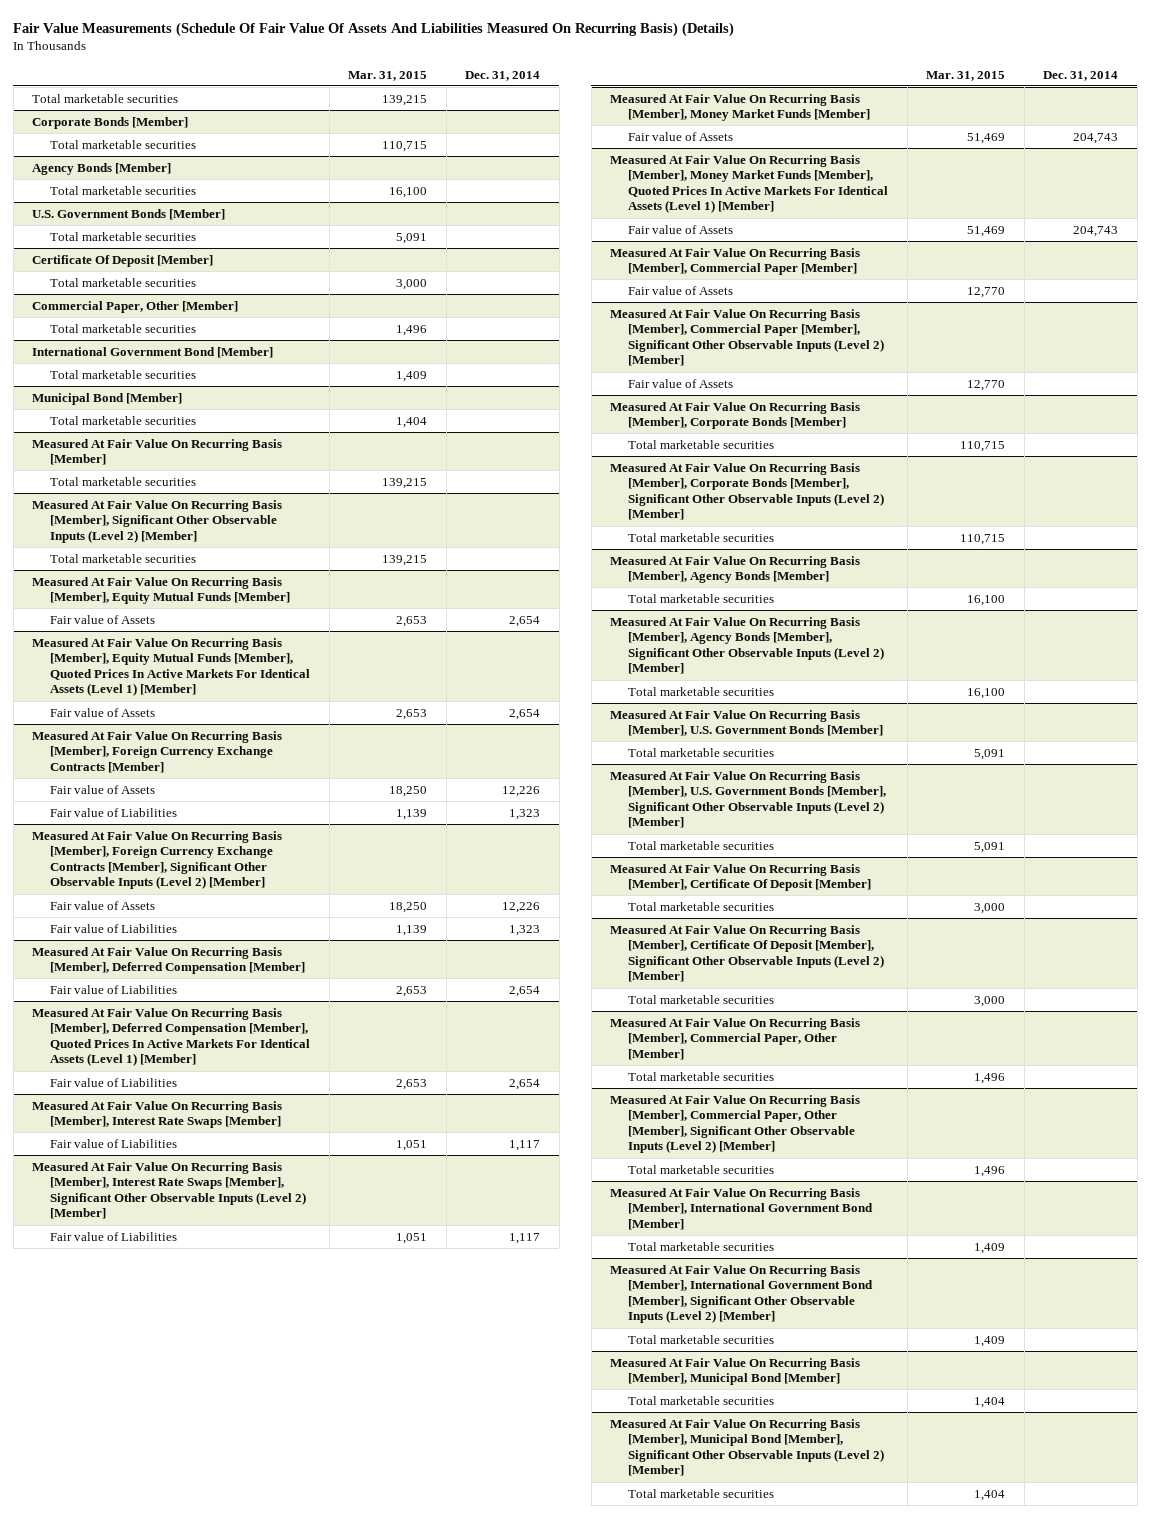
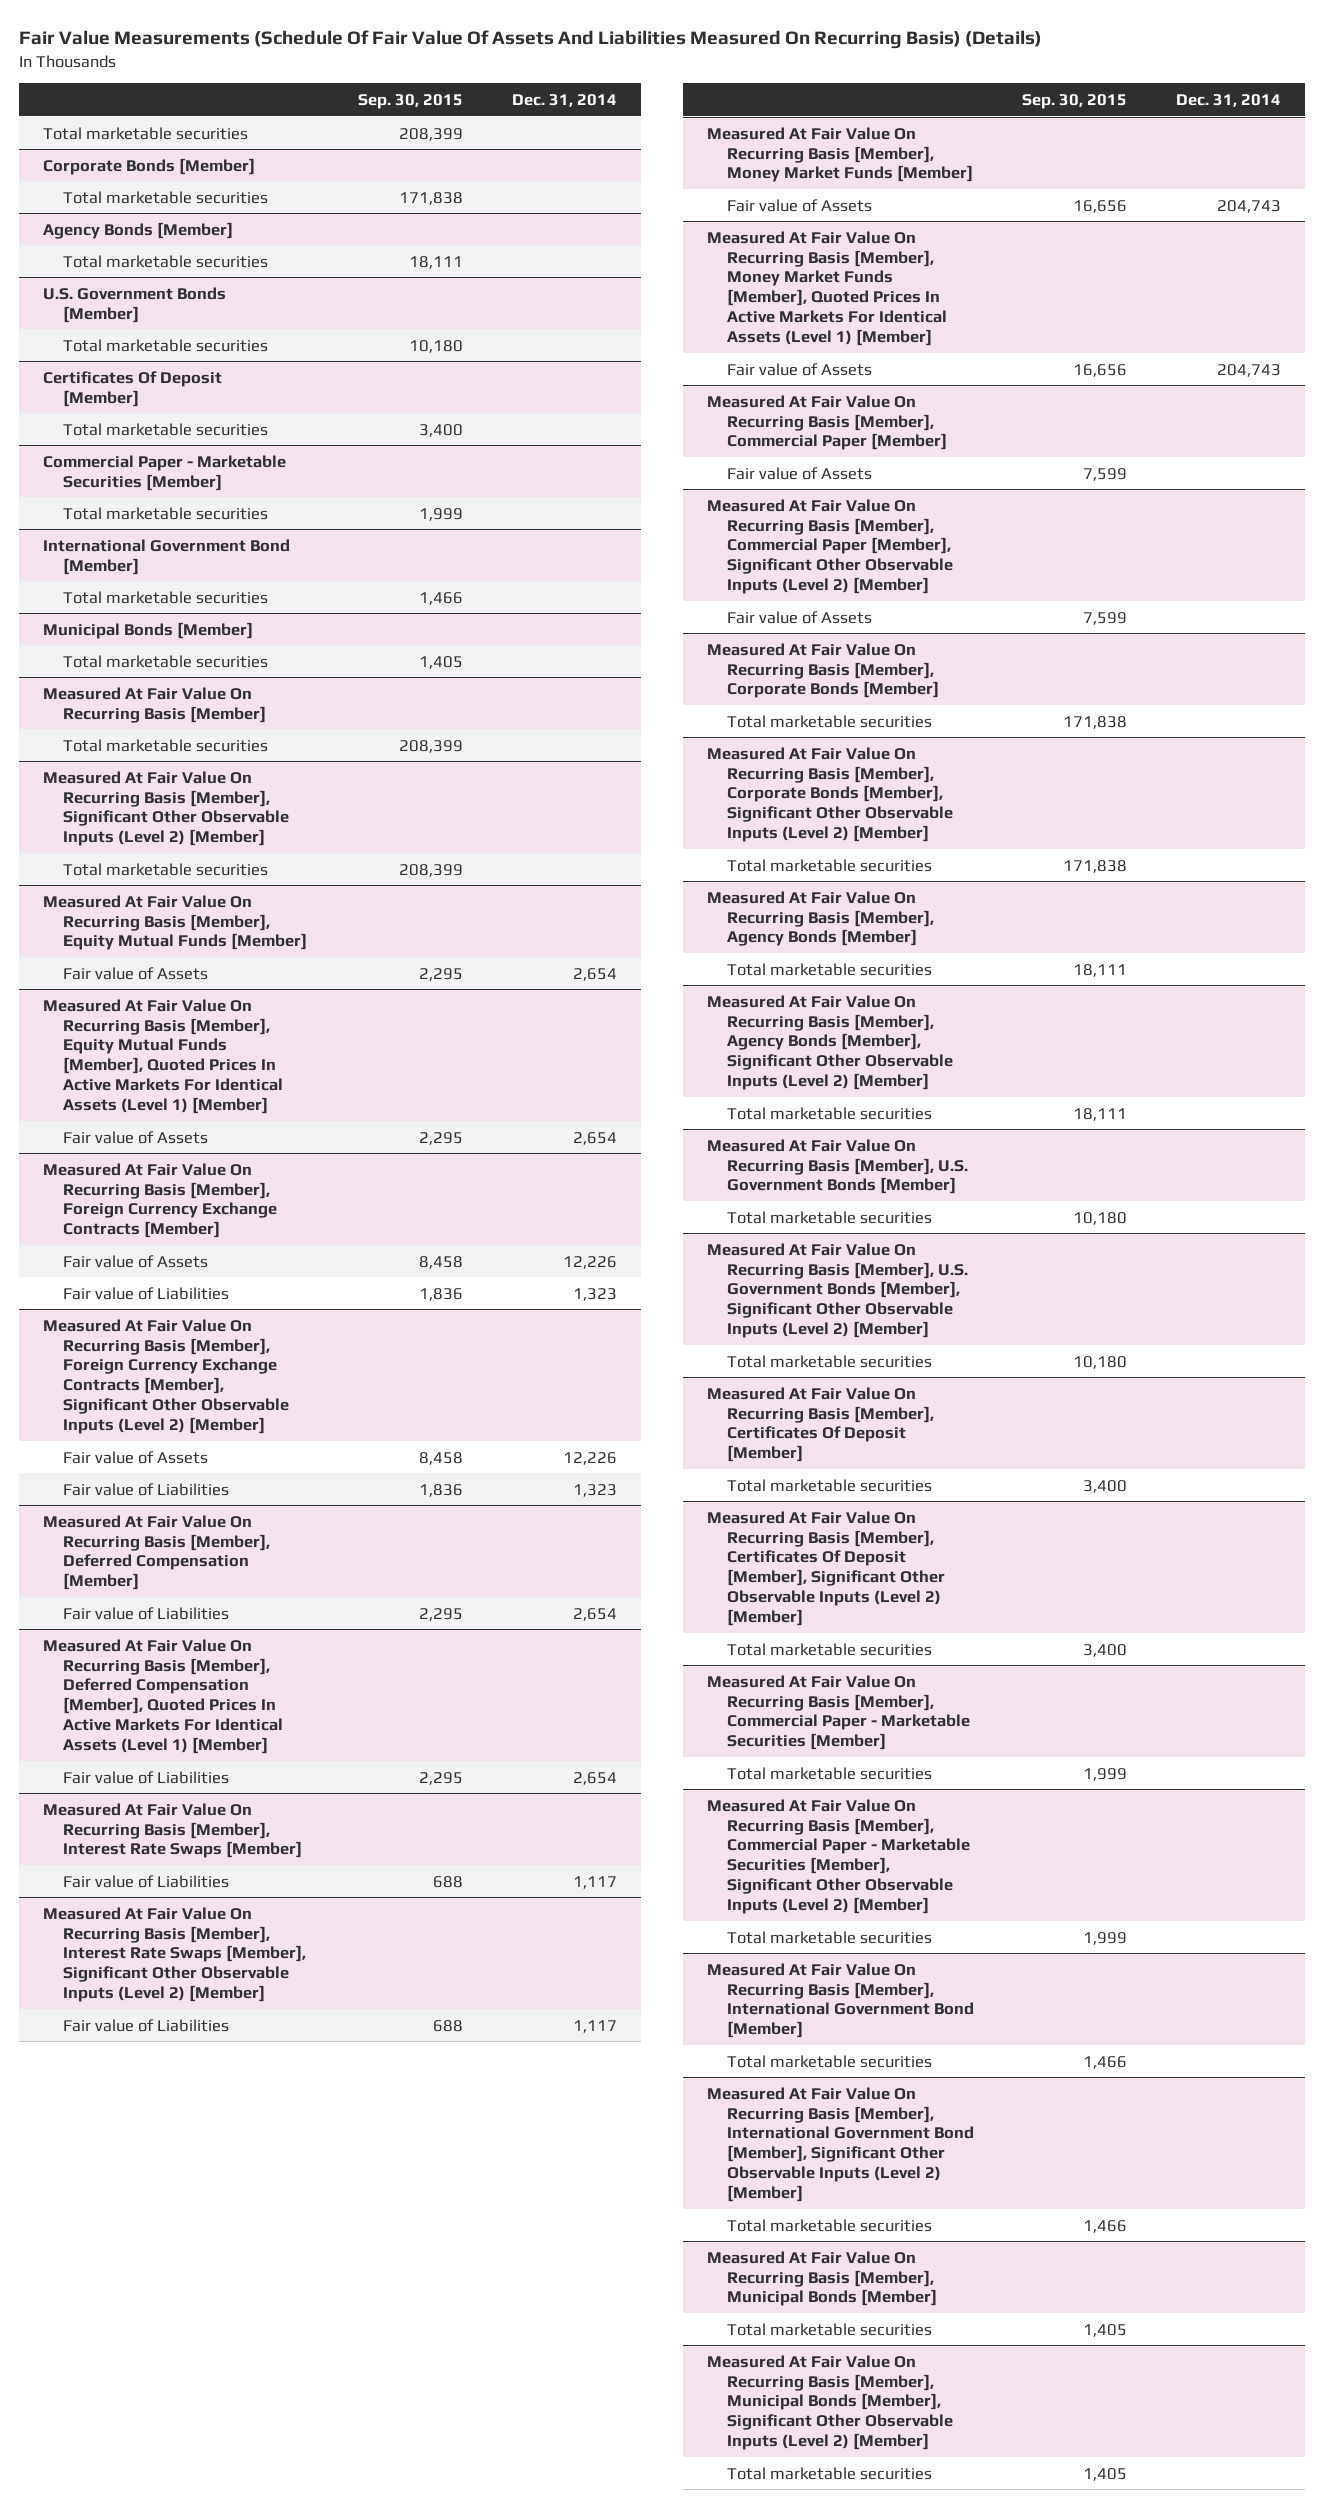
- | Mar. 31, 2015 | Dec. 31, 2014
+ | Sep. 30, 2015 | Dec. 31, 2014
- Certificate Of Deposit [Member]
+ Certificates Of Deposit [Member]
- Commercial Paper, Other [Member]
+ Commercial Paper - Marketable Securities [Member]
- Municipal Bond [Member]
+ Municipal Bonds [Member]
- Measured At Fair Value On Recurring Basis [Member], Certificate Of Deposit [Member]
+ Measured At Fair Value On Recurring Basis [Member], Certificates Of Deposit [Member]
- Measured At Fair Value On Recurring Basis [Member], Certificate Of Deposit [Member], Significant Other Observable Inputs (Level 2) [Member]
+ Measured At Fair Value On Recurring Basis [Member], Certificates Of Deposit [Member], Significant Other Observable Inputs (Level 2) [Member]
- Measured At Fair Value On Recurring Basis [Member], Commercial Paper, Other [Member]
+ Measured At Fair Value On Recurring Basis [Member], Commercial Paper - Marketable Securities [Member]
- Measured At Fair Value On Recurring Basis [Member], Commercial Paper, Other [Member], Significant Other Observable Inputs (Level 2) [Member]
+ Measured At Fair Value On Recurring Basis [Member], Commercial Paper - Marketable Securities [Member], Significant Other Observable Inputs (Level 2) [Member]
- Measured At Fair Value On Recurring Basis [Member], Municipal Bond [Member]
+ Measured At Fair Value On Recurring Basis [Member], Municipal Bonds [Member]
- Measured At Fair Value On Recurring Basis [Member], Municipal Bond [Member], Significant Other Observable Inputs (Level 2) [Member]
+ Measured At Fair Value On Recurring Basis [Member], Municipal Bonds [Member], Significant Other Observable Inputs (Level 2) [Member]

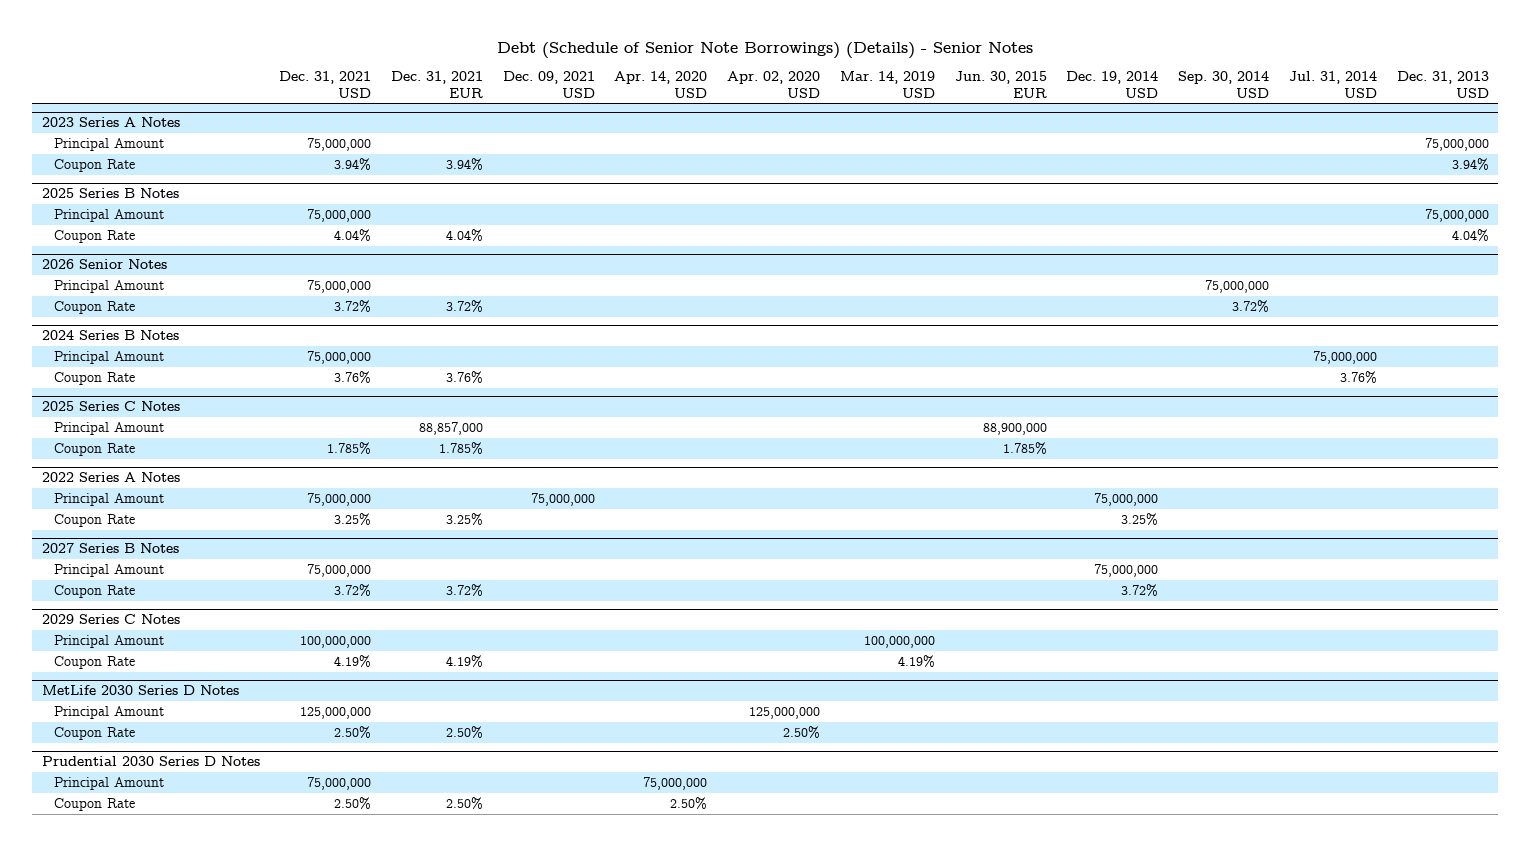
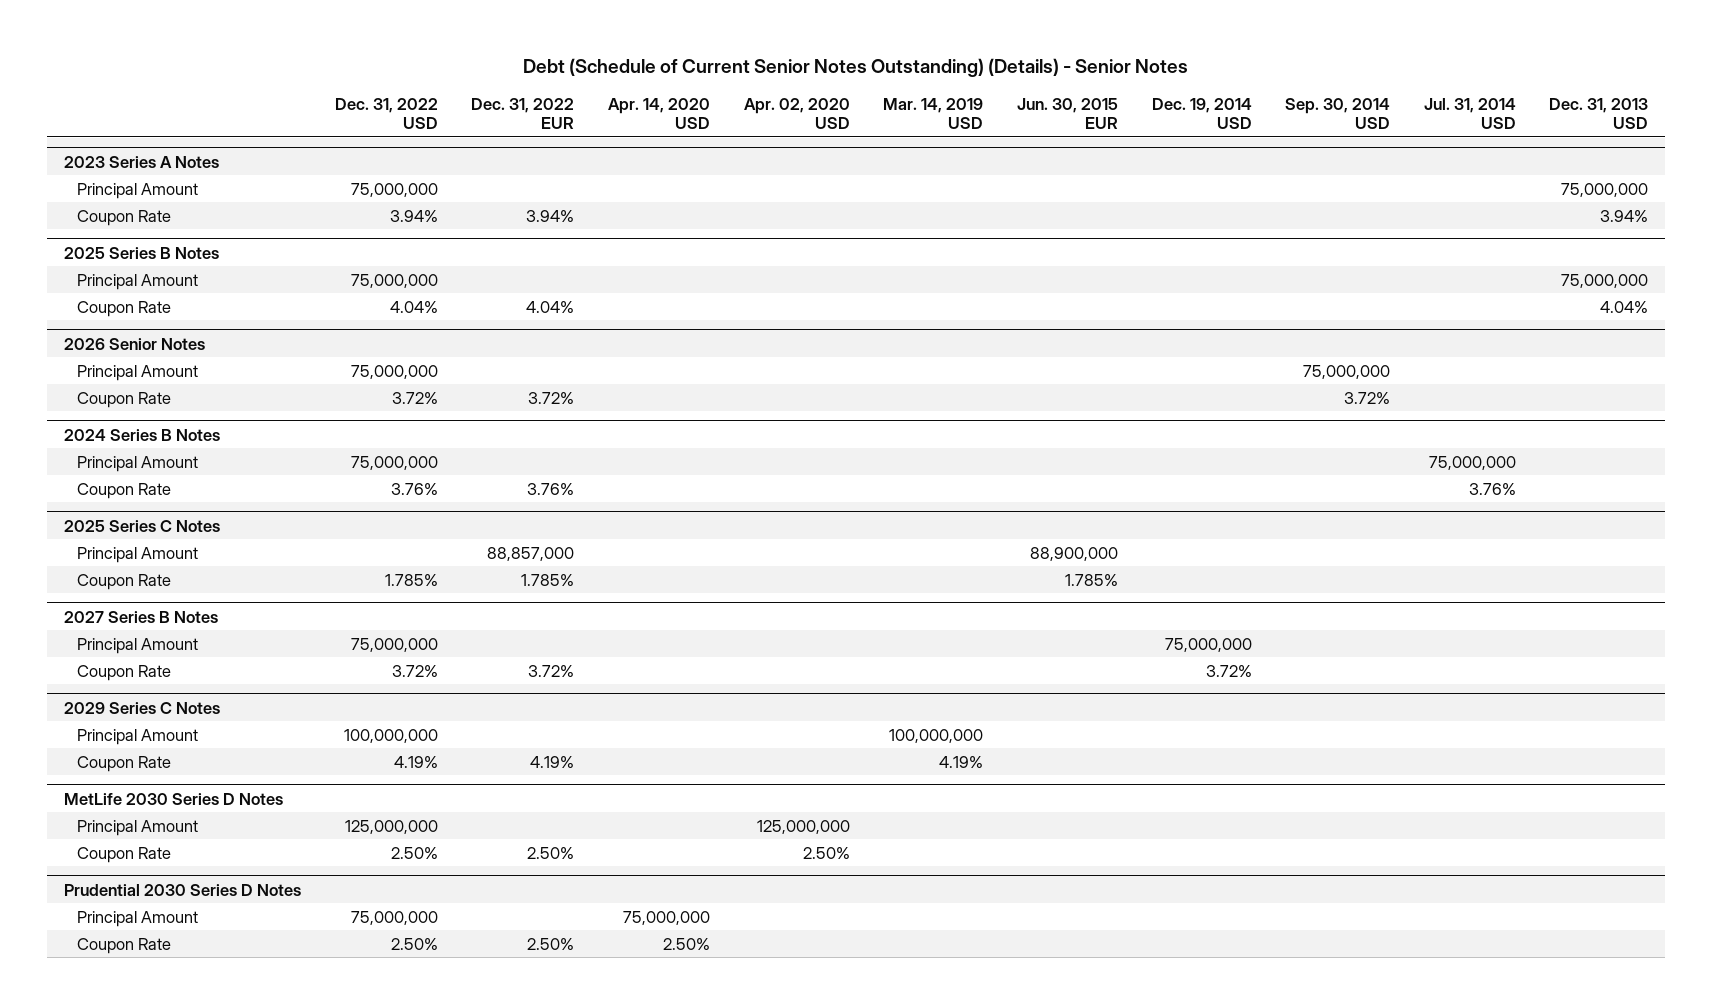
- Debt (Schedule of Senior Note Borrowings) (Details) - Senior Notes
+ Debt (Schedule of Current Senior Notes Outstanding) (Details) - Senior Notes
- | Dec. 31, 2021 USD | Dec. 31, 2021 EUR | Dec. 09, 2021 USD | Apr. 14, 2020 USD | Apr. 02, 2020 USD | Mar. 14, 2019 USD | Jun. 30, 2015 EUR | Dec. 19, 2014 USD | Sep. 30, 2014 USD | Jul. 31, 2014 USD | Dec. 31, 2013 USD
+ | Dec. 31, 2022 USD | Dec. 31, 2022 EUR | Apr. 14, 2020 USD | Apr. 02, 2020 USD | Mar. 14, 2019 USD | Jun. 30, 2015 EUR | Dec. 19, 2014 USD | Sep. 30, 2014 USD | Jul. 31, 2014 USD | Dec. 31, 2013 USD
- 2022 Series A Notes
- Principal Amount | 75,000,000 | | 75,000,000 | | | | | 75,000,000 | | |
- Coupon Rate | 3.25% | 3.25% | | | | | | 3.25% | | |

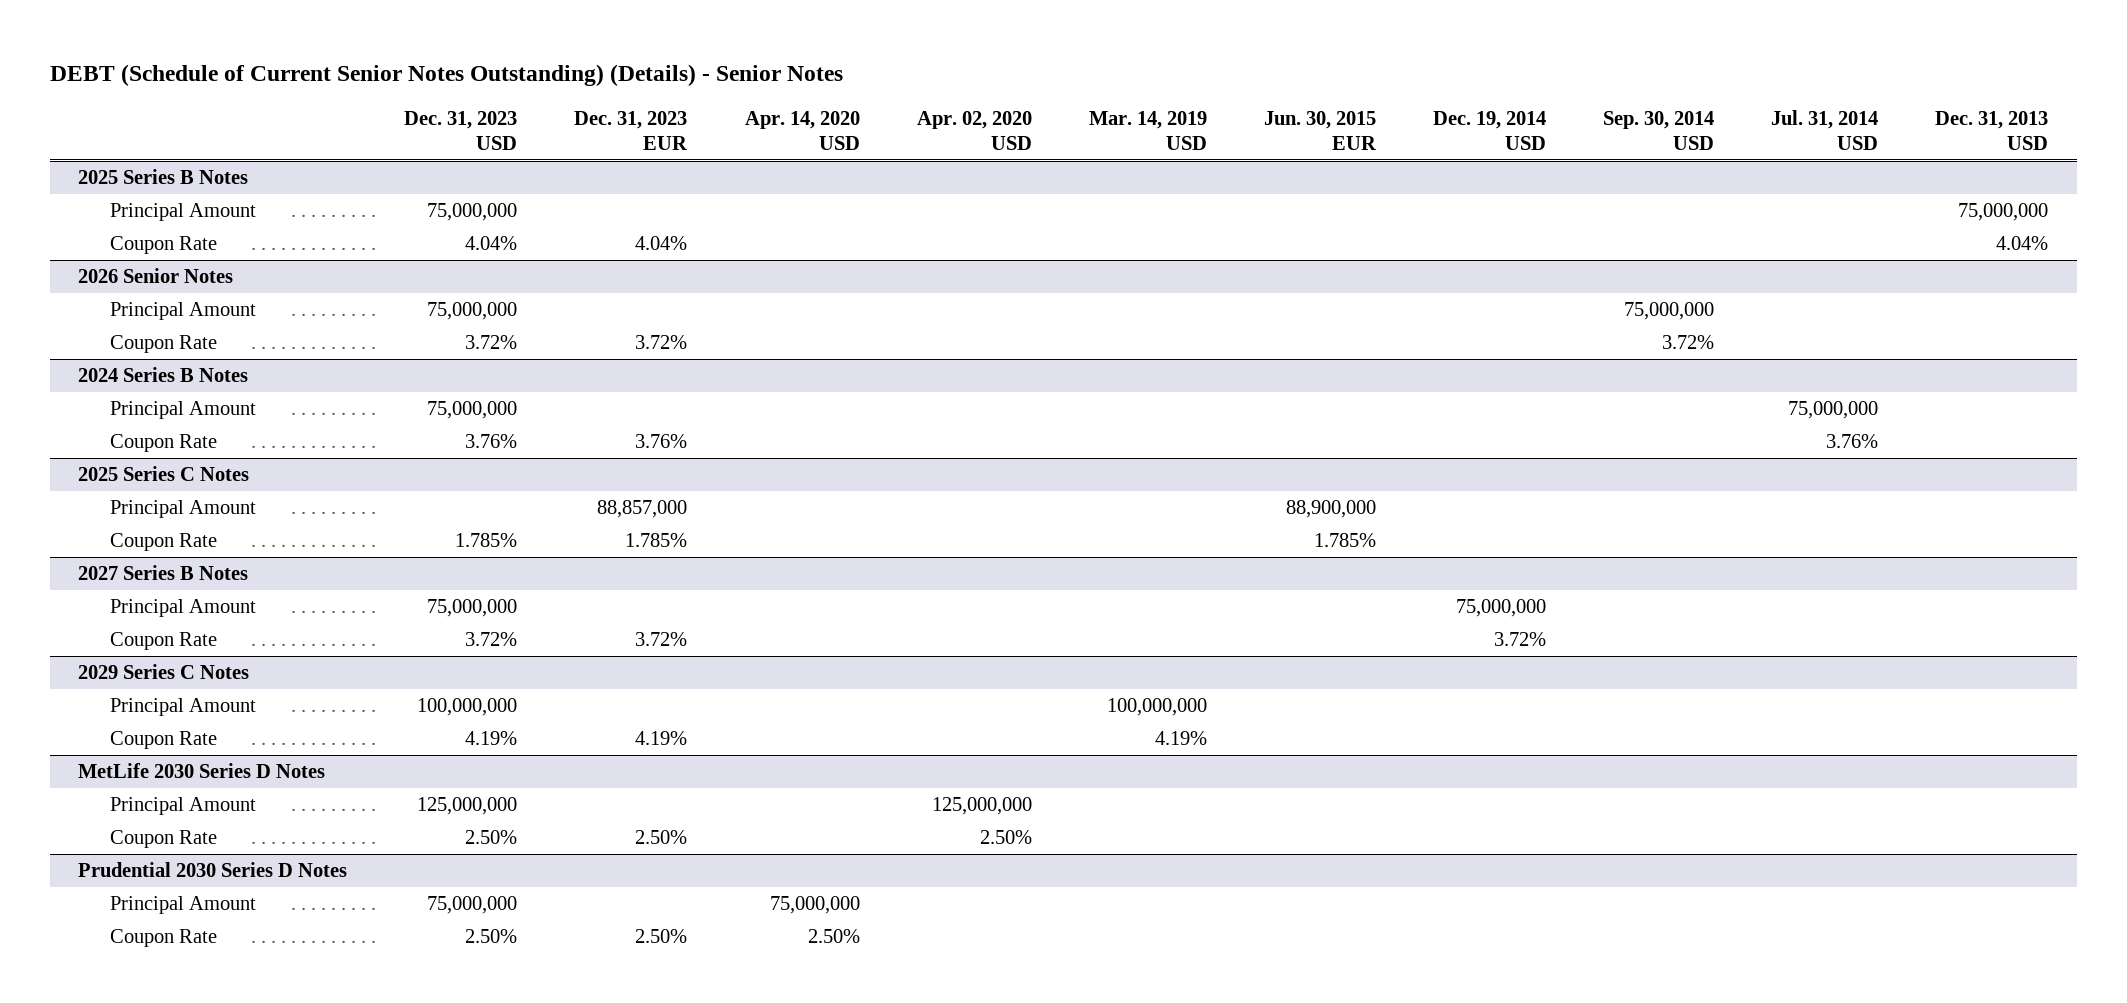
- Debt (Schedule of Current Senior Notes Outstanding) (Details) - Senior Notes
+ DEBT (Schedule of Current Senior Notes Outstanding) (Details) - Senior Notes
- | Dec. 31, 2022 USD | Dec. 31, 2022 EUR | Apr. 14, 2020 USD | Apr. 02, 2020 USD | Mar. 14, 2019 USD | Jun. 30, 2015 EUR | Dec. 19, 2014 USD | Sep. 30, 2014 USD | Jul. 31, 2014 USD | Dec. 31, 2013 USD
+ | Dec. 31, 2023 USD | Dec. 31, 2023 EUR | Apr. 14, 2020 USD | Apr. 02, 2020 USD | Mar. 14, 2019 USD | Jun. 30, 2015 EUR | Dec. 19, 2014 USD | Sep. 30, 2014 USD | Jul. 31, 2014 USD | Dec. 31, 2013 USD
- 2023 Series A Notes
- Principal Amount | 75,000,000 | | | | | | | | | 75,000,000
- Coupon Rate | 3.94% | 3.94% | | | | | | | | 3.94%

